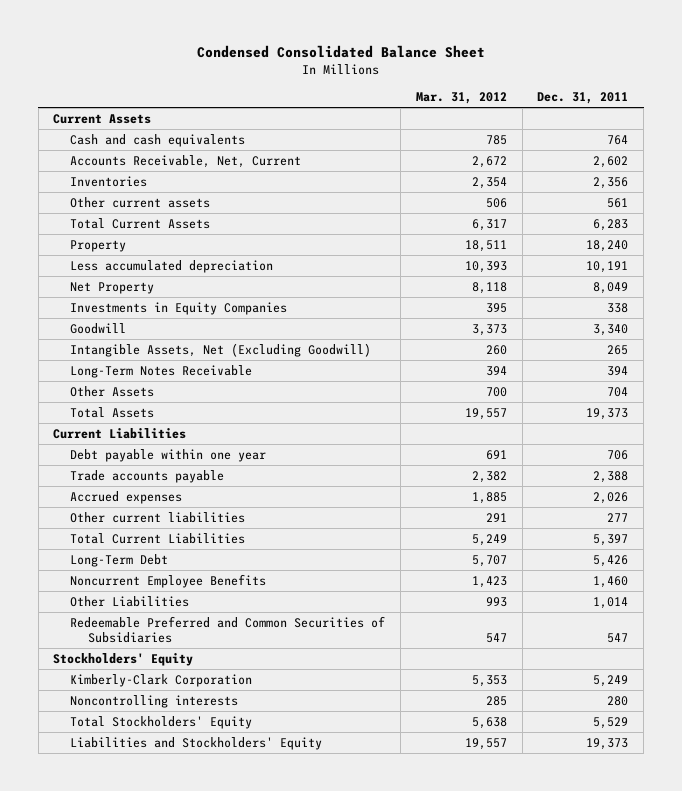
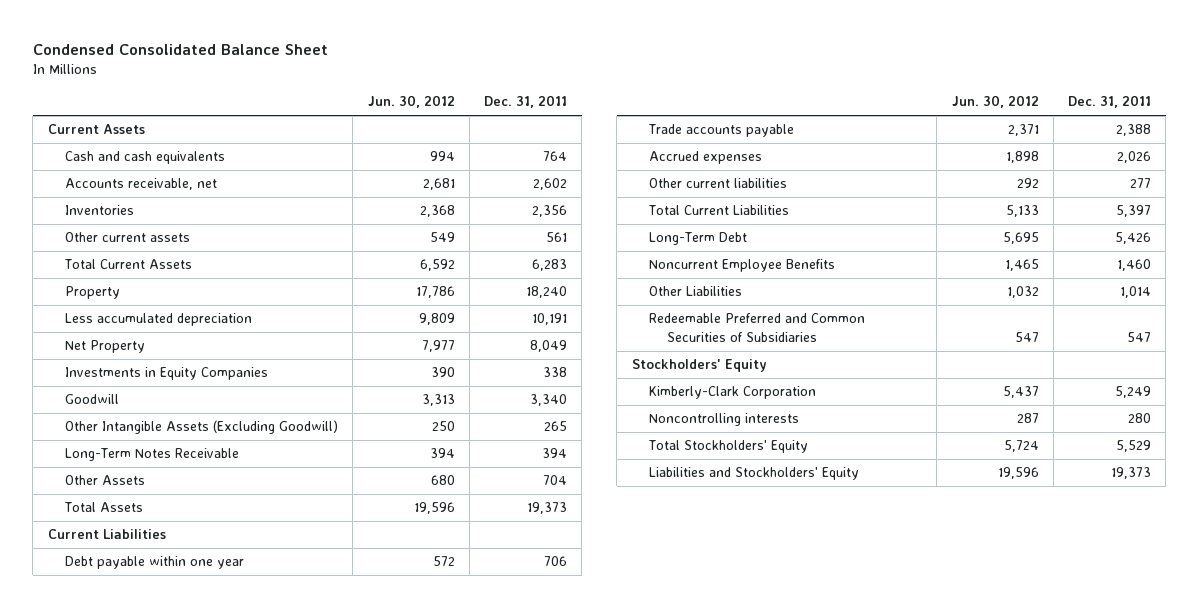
- | Mar. 31, 2012 | Dec. 31, 2011
+ | Jun. 30, 2012 | Dec. 31, 2011
- Accounts Receivable, Net, Current | 2,672 | 2,602
+ Accounts receivable, net | 2,681 | 2,602
- Intangible Assets, Net (Excluding Goodwill) | 260 | 265
+ Other Intangible Assets (Excluding Goodwill) | 250 | 265

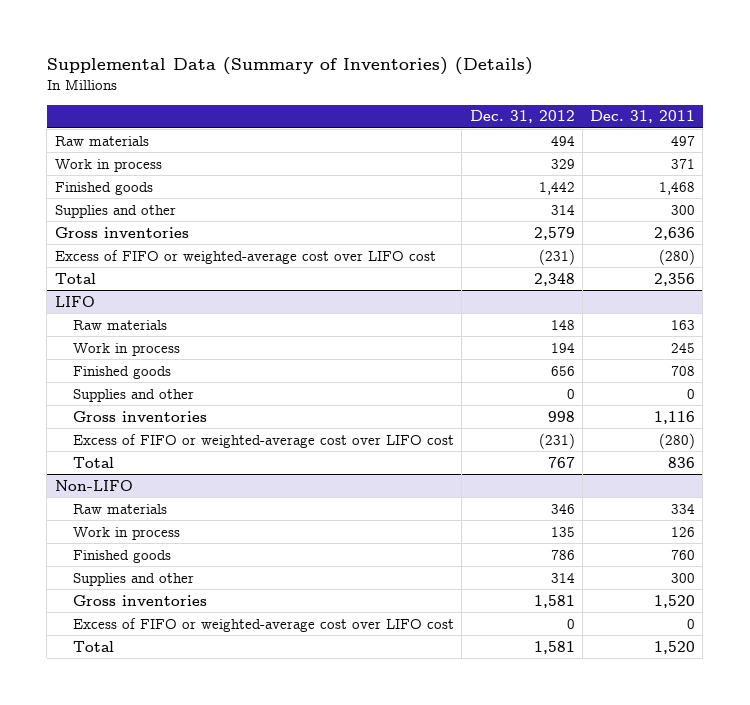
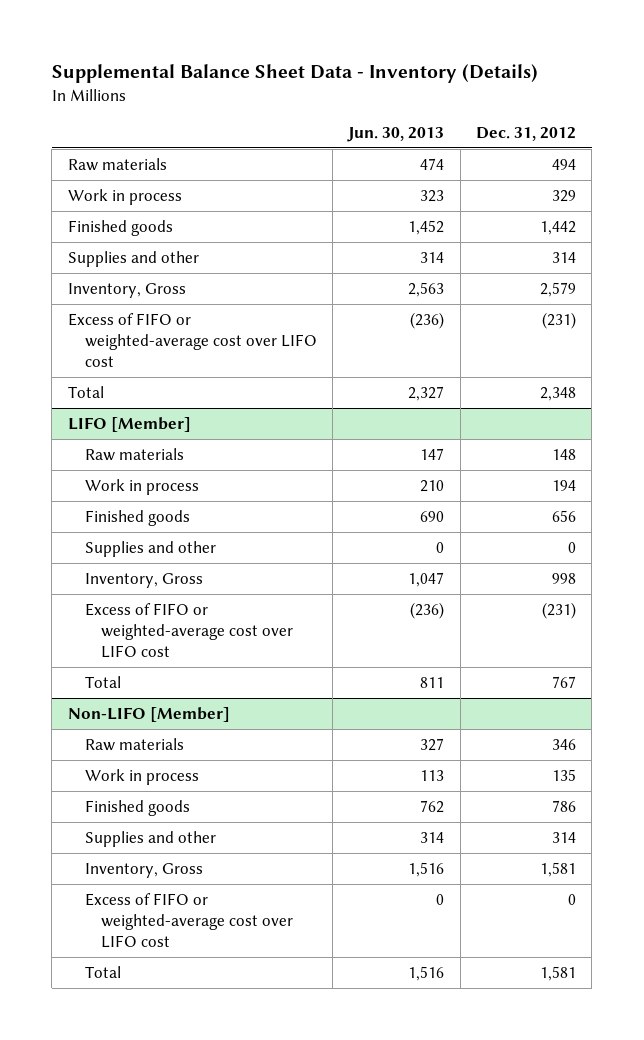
- Supplemental Data (Summary of Inventories) (Details)
+ Supplemental Balance Sheet Data - Inventory (Details)
- | Dec. 31, 2012 | Dec. 31, 2011
+ | Jun. 30, 2013 | Dec. 31, 2012
- Gross inventories | 2,579 | 2,636
+ Inventory, Gross | 2,563 | 2,579
- LIFO
+ LIFO [Member]
- Gross inventories | 998 | 1,116
+ Inventory, Gross | 1,047 | 998
- Non-LIFO
+ Non-LIFO [Member]
- Gross inventories | 1,581 | 1,520
+ Inventory, Gross | 1,516 | 1,581

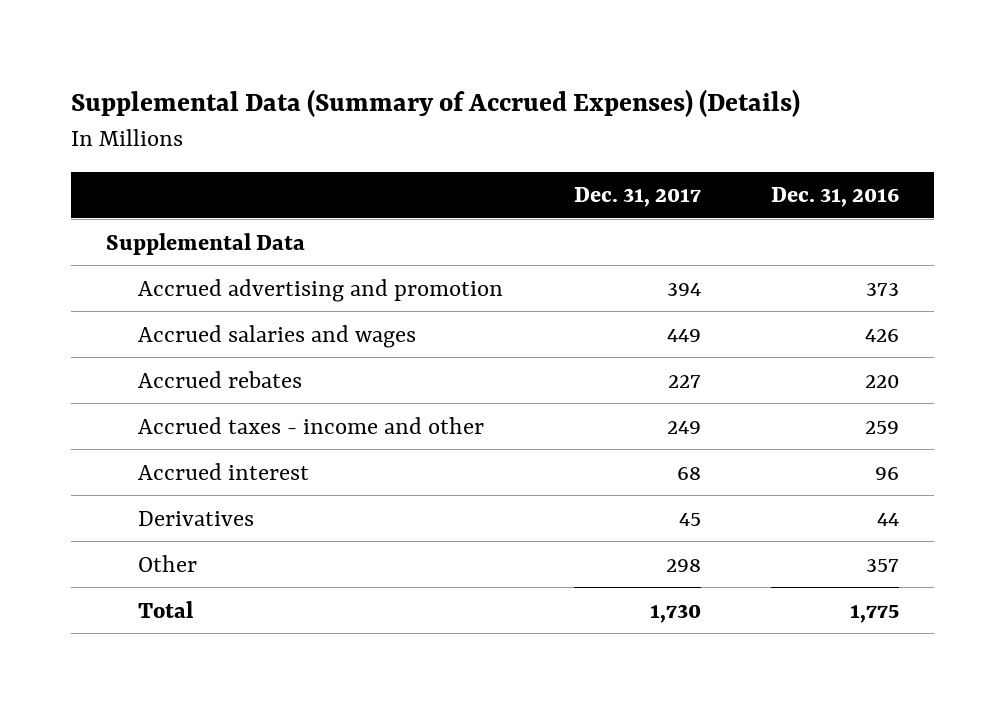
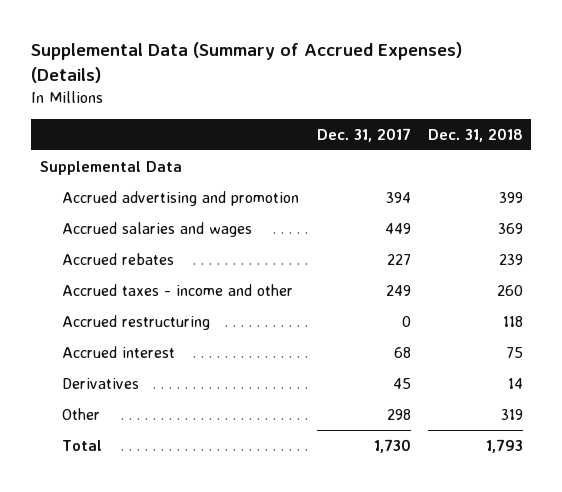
- | Dec. 31, 2017 | Dec. 31, 2016
+ | Dec. 31, 2017 | Dec. 31, 2018
+ Accrued restructuring | 0 | 118

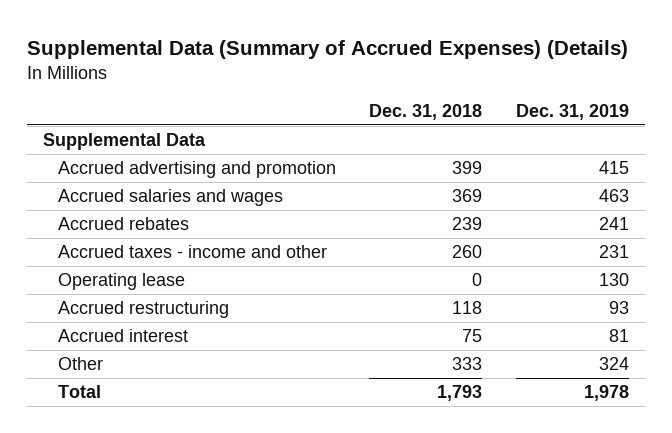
- | Dec. 31, 2017 | Dec. 31, 2018
+ | Dec. 31, 2018 | Dec. 31, 2019
+ Operating lease | 0 | 130
- Derivatives | 45 | 14
- Other | 298 | 319
+ Other | 333 | 324

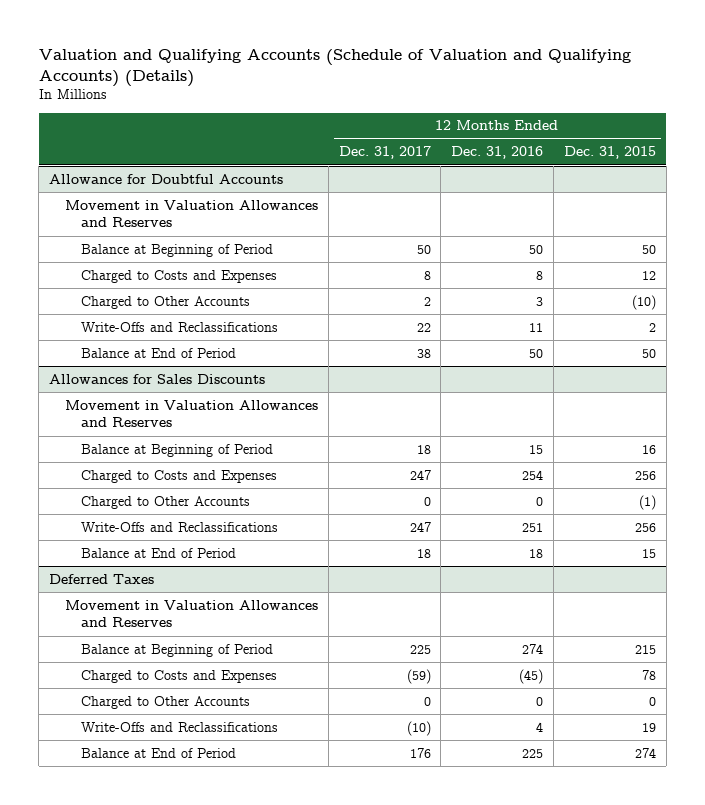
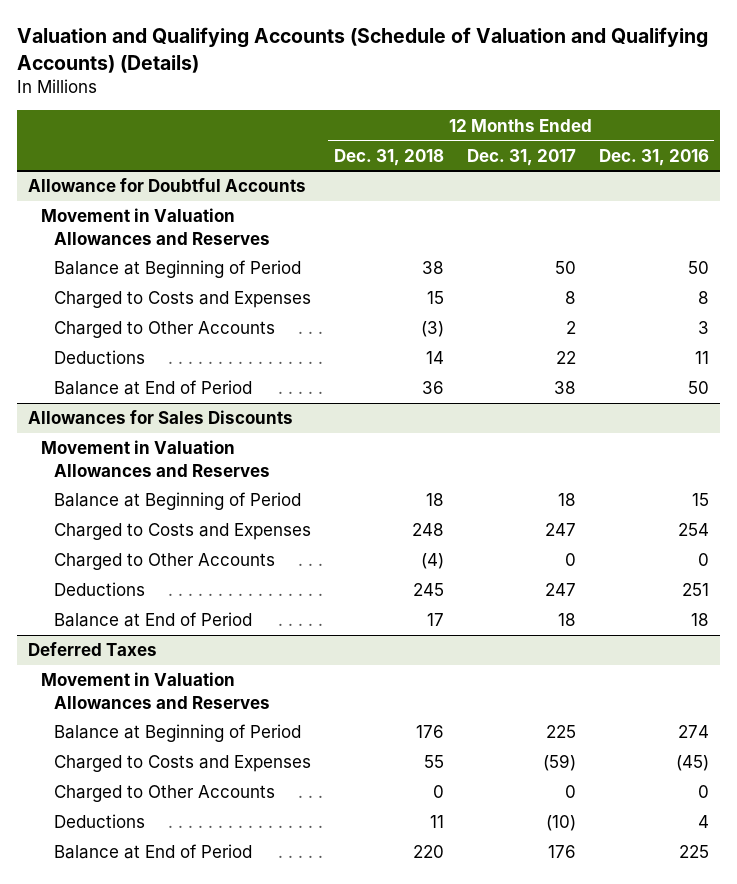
- | 12 Months Ended Dec. 31, 2017 | 12 Months Ended Dec. 31, 2016 | 12 Months Ended Dec. 31, 2015
+ | 12 Months Ended Dec. 31, 2018 | 12 Months Ended Dec. 31, 2017 | 12 Months Ended Dec. 31, 2016
@ Allowance for Doubtful Accounts
- Write-Offs and Reclassifications | 22 | 11 | 2
+ Deductions | 14 | 22 | 11
@ Allowances for Sales Discounts
- Write-Offs and Reclassifications | 247 | 251 | 256
+ Deductions | 245 | 247 | 251
@ Deferred Taxes
- Write-Offs and Reclassifications | (10) | 4 | 19
+ Deductions | 11 | (10) | 4

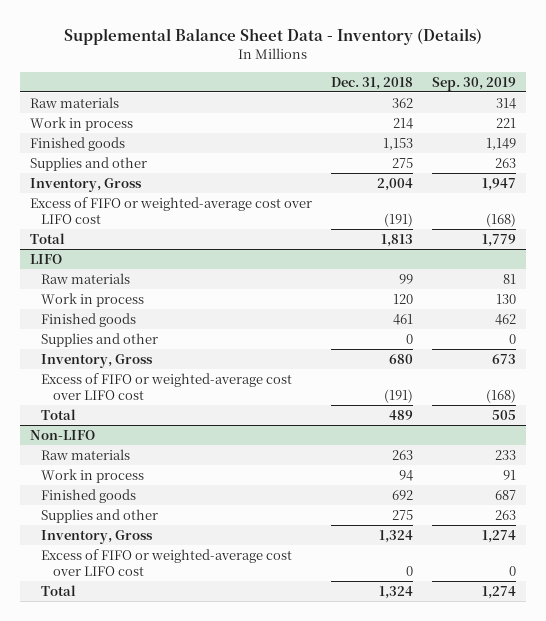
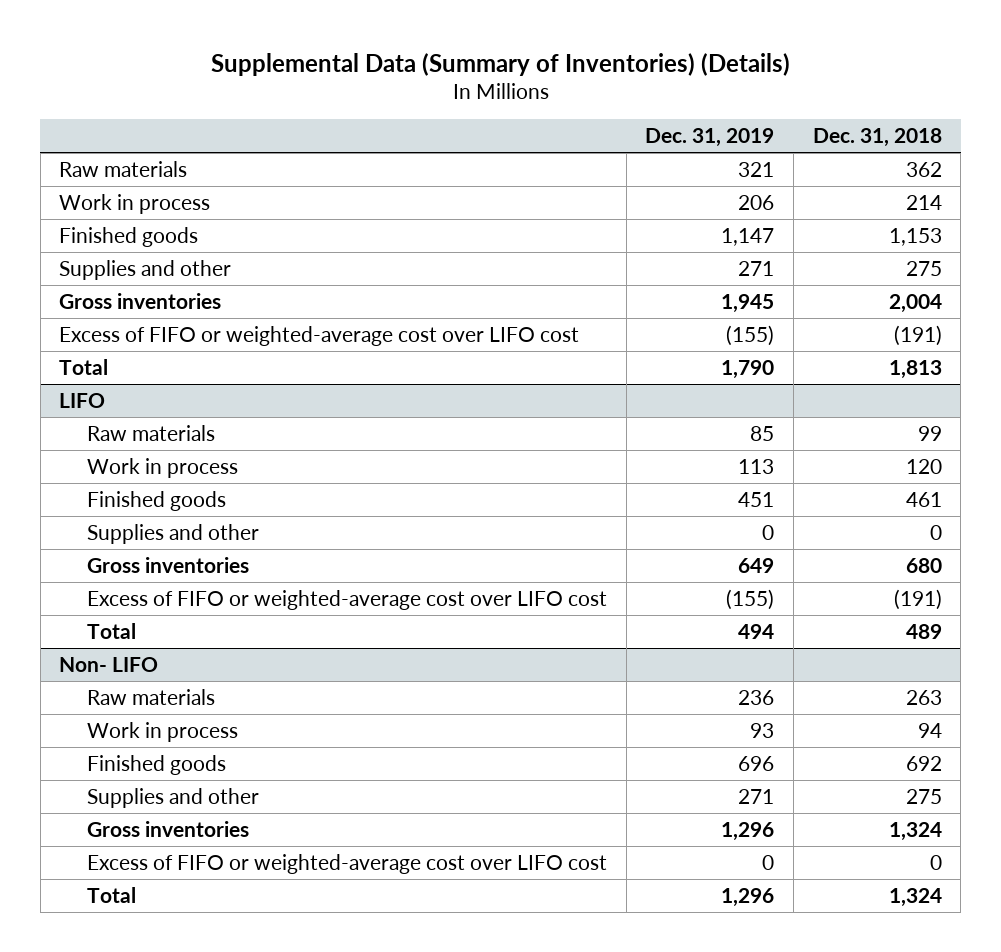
- Supplemental Balance Sheet Data - Inventory (Details)
+ Supplemental Data (Summary of Inventories) (Details)
- | Dec. 31, 2018 | Sep. 30, 2019
+ | Dec. 31, 2019 | Dec. 31, 2018
- Inventory, Gross | 2,004 | 1,947
+ Gross inventories | 1,945 | 2,004
@ LIFO
- Inventory, Gross | 680 | 673
+ Gross inventories | 649 | 680
- Non-LIFO
+ Non- LIFO
- Inventory, Gross | 1,324 | 1,274
+ Gross inventories | 1,296 | 1,324

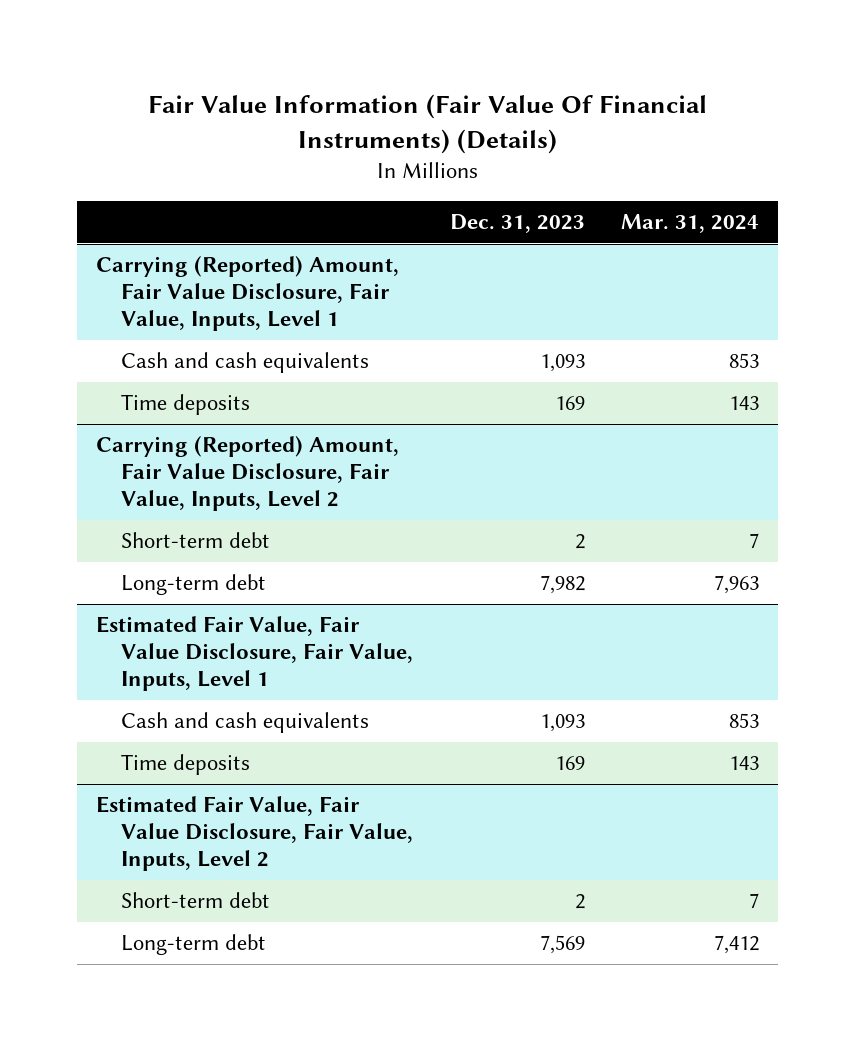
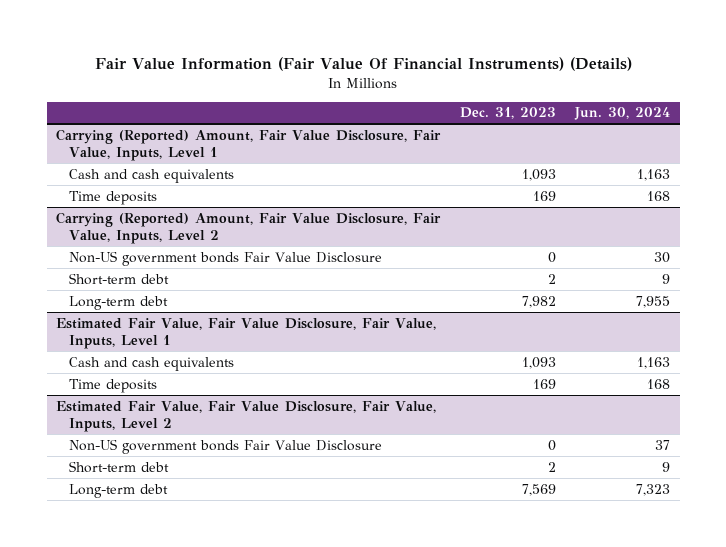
- | Dec. 31, 2023 | Mar. 31, 2024
+ | Dec. 31, 2023 | Jun. 30, 2024
@ Carrying (Reported) Amount, Fair Value Disclosure, Fair Value, Inputs, Level 2
+ Non-US government bonds Fair Value Disclosure | 0 | 30
@ Estimated Fair Value, Fair Value Disclosure, Fair Value, Inputs, Level 2
+ Non-US government bonds Fair Value Disclosure | 0 | 37

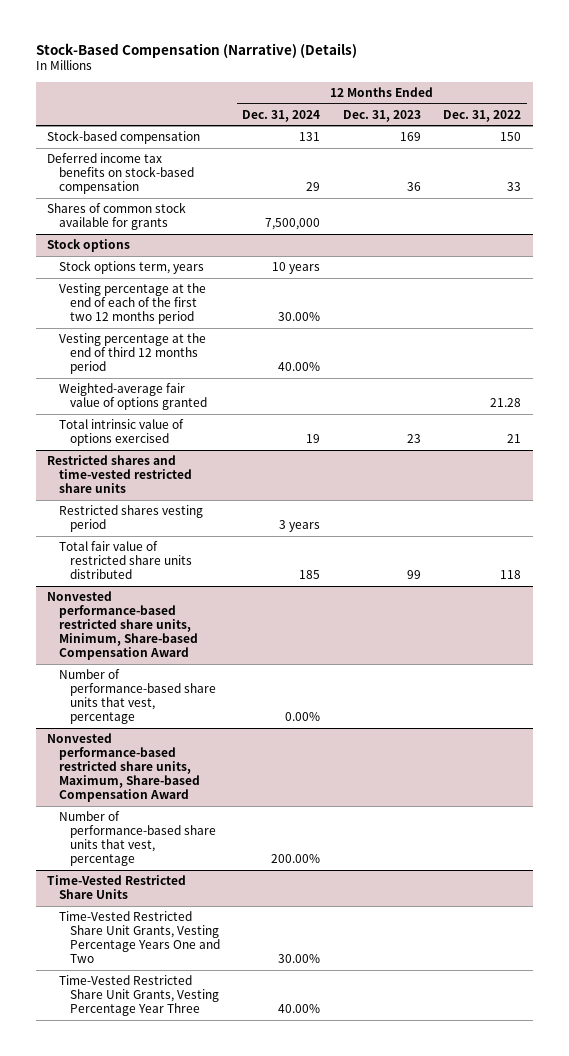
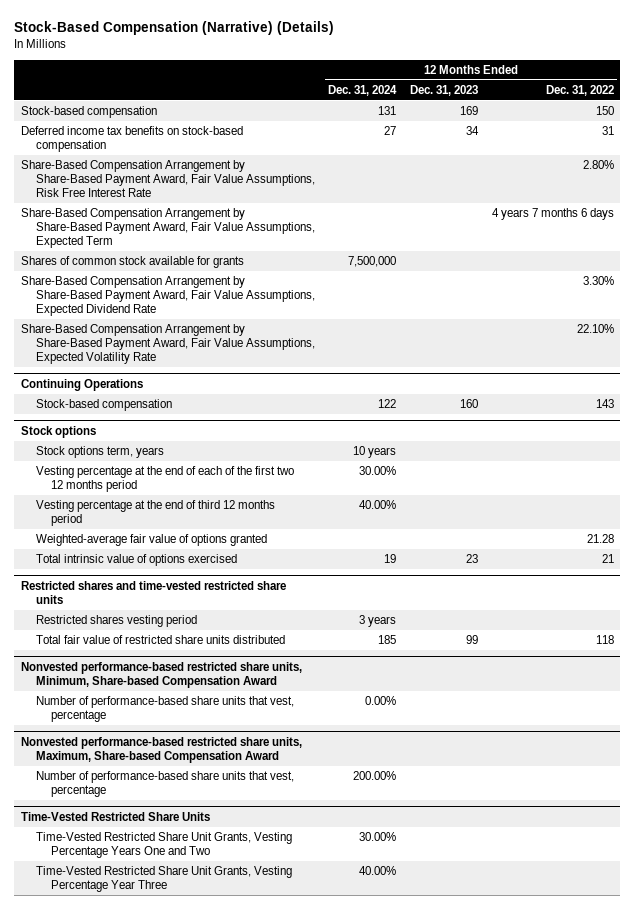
- Deferred income tax benefits on stock-based compensation | 29 | 36 | 33
+ Deferred income tax benefits on stock-based compensation | 27 | 34 | 31
+ Share-Based Compensation Arrangement by Share-Based Payment Award, Fair Value Assumptions, Risk Free Interest Rate | | | 2.80%
+ Share-Based Compensation Arrangement by Share-Based Payment Award, Fair Value Assumptions, Expected Term | | | 4 years 7 months 6 days
+ Share-Based Compensation Arrangement by Share-Based Payment Award, Fair Value Assumptions, Expected Dividend Rate | | | 3.30%
+ Share-Based Compensation Arrangement by Share-Based Payment Award, Fair Value Assumptions, Expected Volatility Rate | | | 22.10%
+ Continuing Operations
+ Stock-based compensation | 122 | 160 | 143

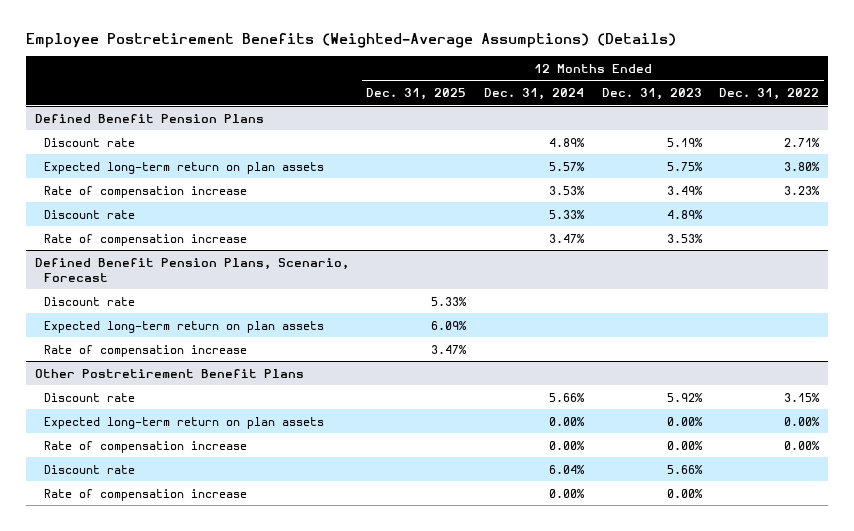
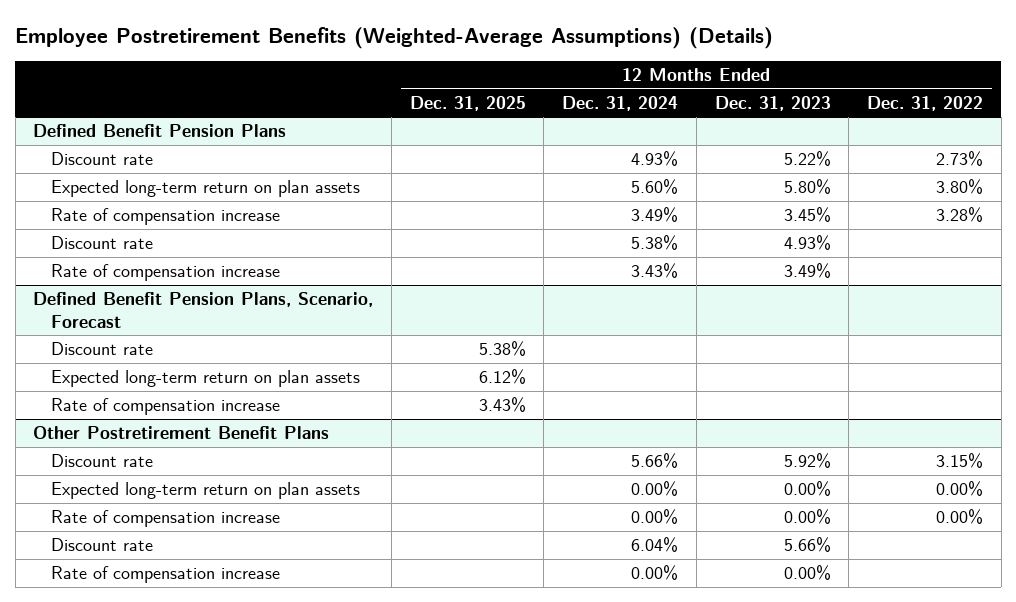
@ Defined Benefit Pension Plans
- Discount rate | | 4.89% | 5.19% | 2.71%
- Expected long-term return on plan assets | | 5.57% | 5.75% | 3.80%
- Rate of compensation increase | | 3.53% | 3.49% | 3.23%
- Discount rate | | 5.33% | 4.89% |
- Rate of compensation increase | | 3.47% | 3.53% |
+ Discount rate | | 4.93% | 5.22% | 2.73%
+ Expected long-term return on plan assets | | 5.60% | 5.80% | 3.80%
+ Rate of compensation increase | | 3.49% | 3.45% | 3.28%
+ Discount rate | | 5.38% | 4.93% |
+ Rate of compensation increase | | 3.43% | 3.49% |
@ Defined Benefit Pension Plans, Scenario, Forecast
- Discount rate | 5.33% | | |
- Expected long-term return on plan assets | 6.09% | | |
- Rate of compensation increase | 3.47% | | |
+ Discount rate | 5.38% | | |
+ Expected long-term return on plan assets | 6.12% | | |
+ Rate of compensation increase | 3.43% | | |

